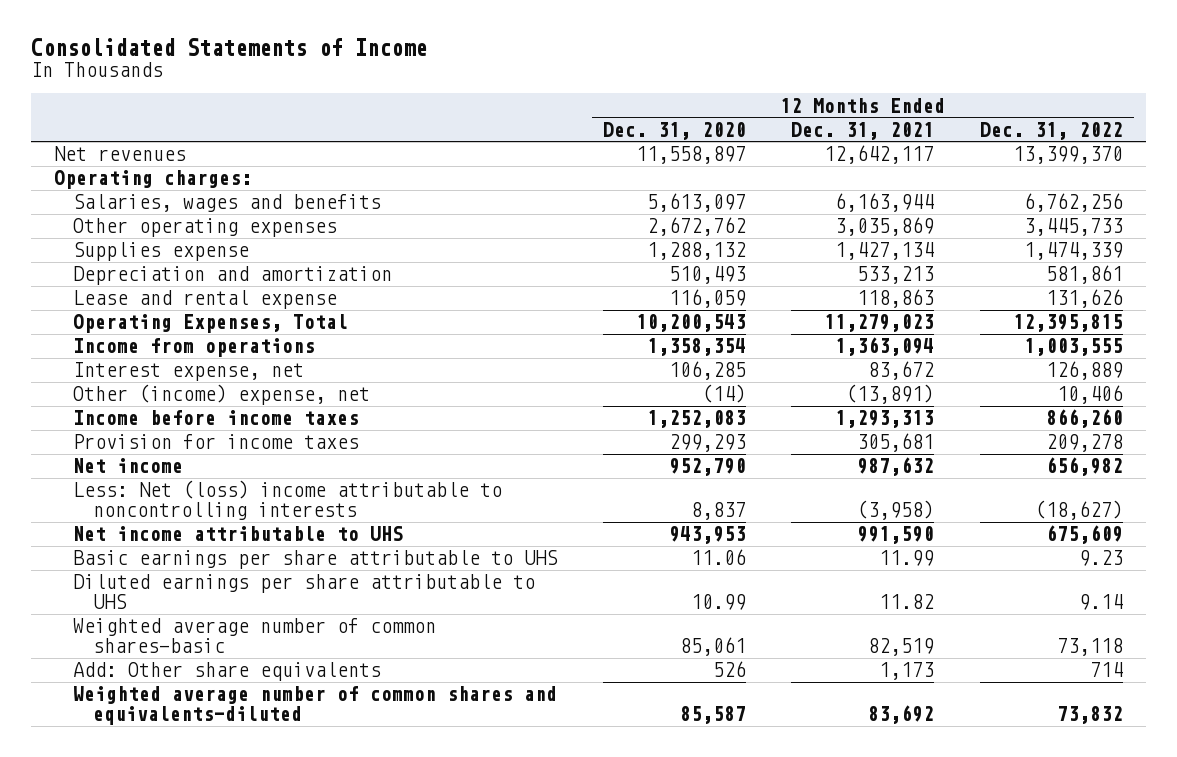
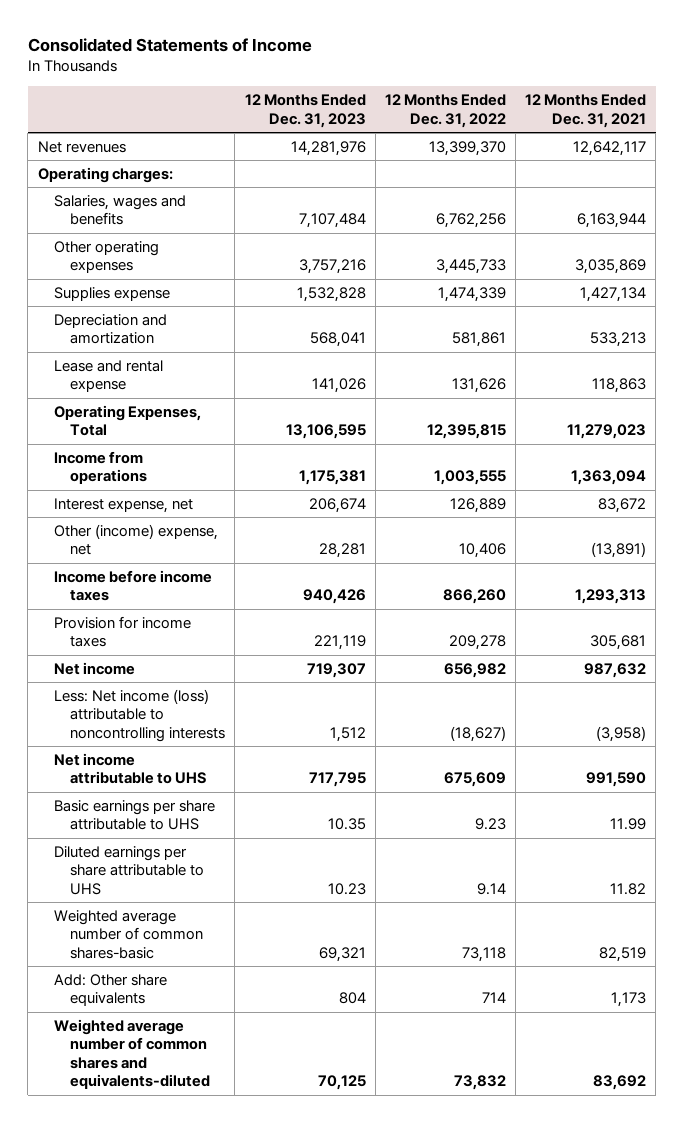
- | 12 Months Ended Dec. 31, 2020 | 12 Months Ended Dec. 31, 2021 | 12 Months Ended Dec. 31, 2022
+ | 12 Months Ended Dec. 31, 2023 | 12 Months Ended Dec. 31, 2022 | 12 Months Ended Dec. 31, 2021
- Less: Net (loss) income attributable to noncontrolling interests | 8,837 | (3,958) | (18,627)
+ Less: Net income (loss) attributable to noncontrolling interests | 1,512 | (18,627) | (3,958)

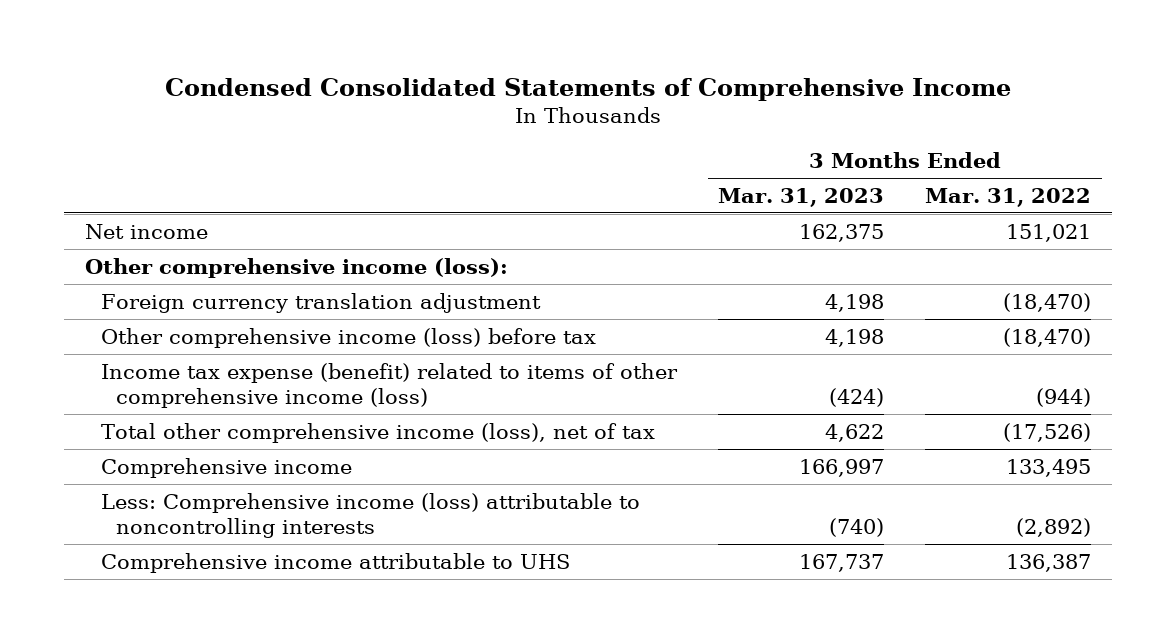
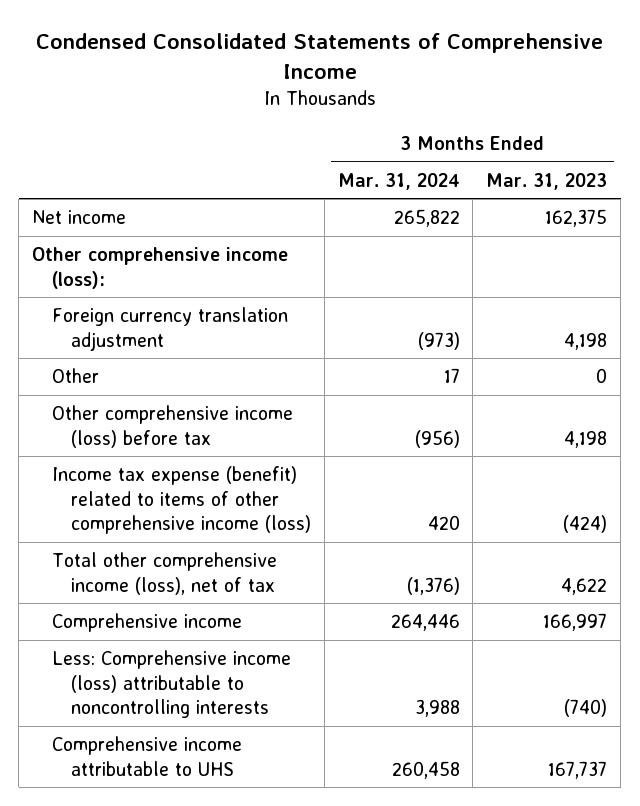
- | 3 Months Ended Mar. 31, 2023 | 3 Months Ended Mar. 31, 2022
+ | 3 Months Ended Mar. 31, 2024 | 3 Months Ended Mar. 31, 2023
+ Other | 17 | 0

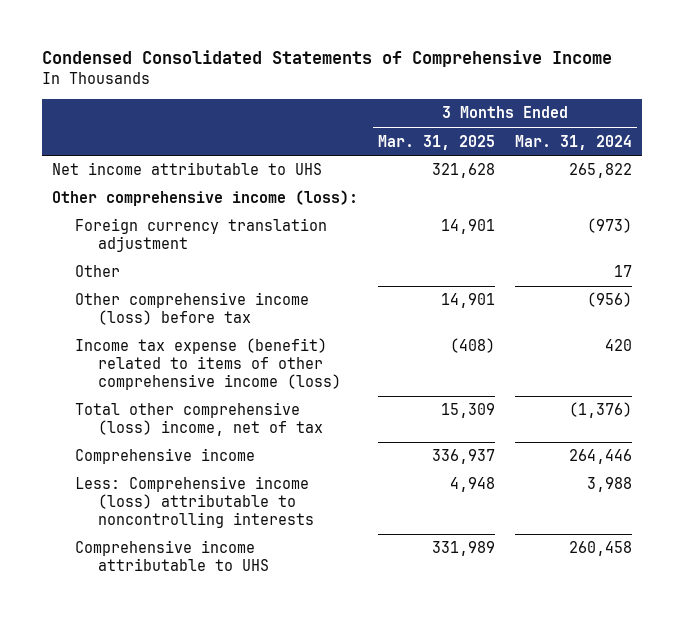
- | 3 Months Ended Mar. 31, 2024 | 3 Months Ended Mar. 31, 2023
+ | 3 Months Ended Mar. 31, 2025 | 3 Months Ended Mar. 31, 2024
- Net income | 265,822 | 162,375
+ Net income attributable to UHS | 321,628 | 265,822
- Total other comprehensive income (loss), net of tax | (1,376) | 4,622
+ Total other comprehensive (loss) income, net of tax | 15,309 | (1,376)

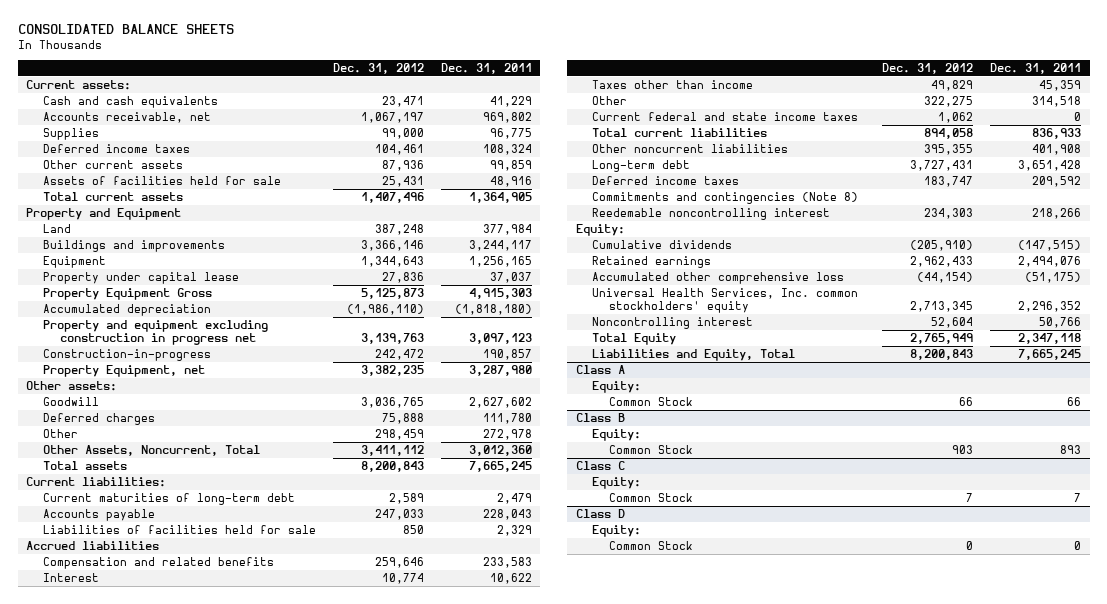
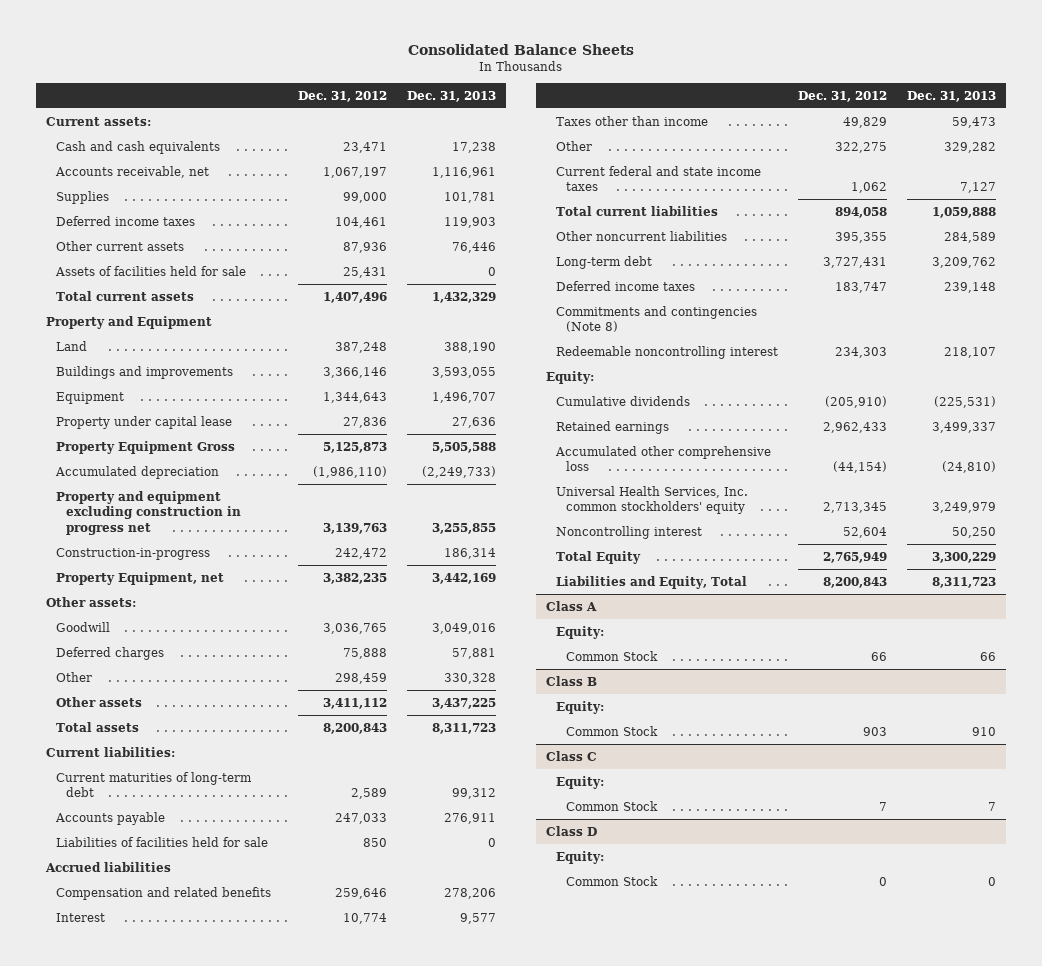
- CONSOLIDATED BALANCE SHEETS
+ Consolidated Balance Sheets
- | Dec. 31, 2012 | Dec. 31, 2011
+ | Dec. 31, 2012 | Dec. 31, 2013
- Other Assets, Noncurrent, Total | 3,411,112 | 3,012,360
+ Other assets | 3,411,112 | 3,437,225
- Reedemable noncontrolling interest | 234,303 | 218,266
+ Redeemable noncontrolling interest | 234,303 | 218,107

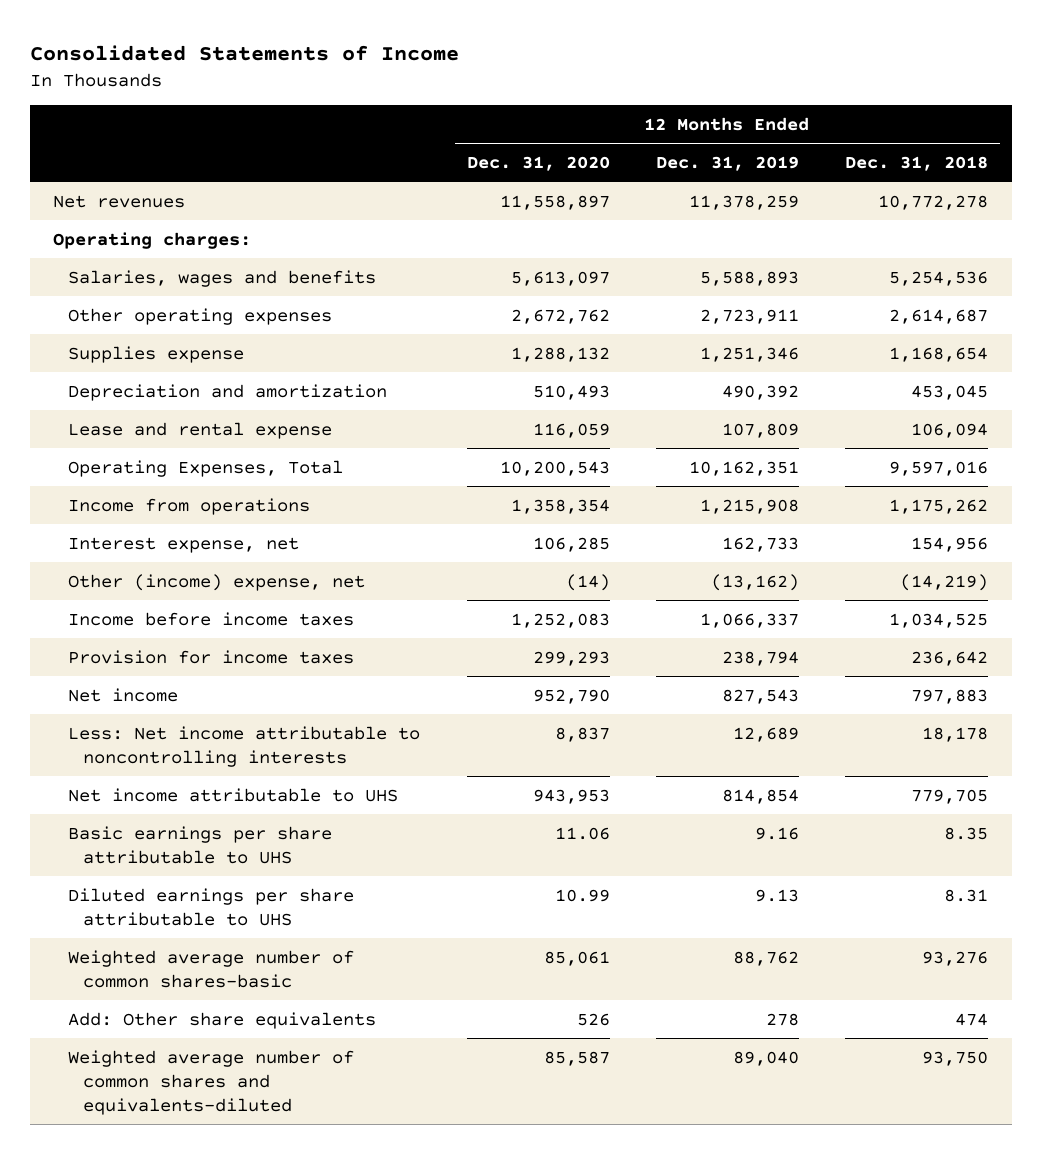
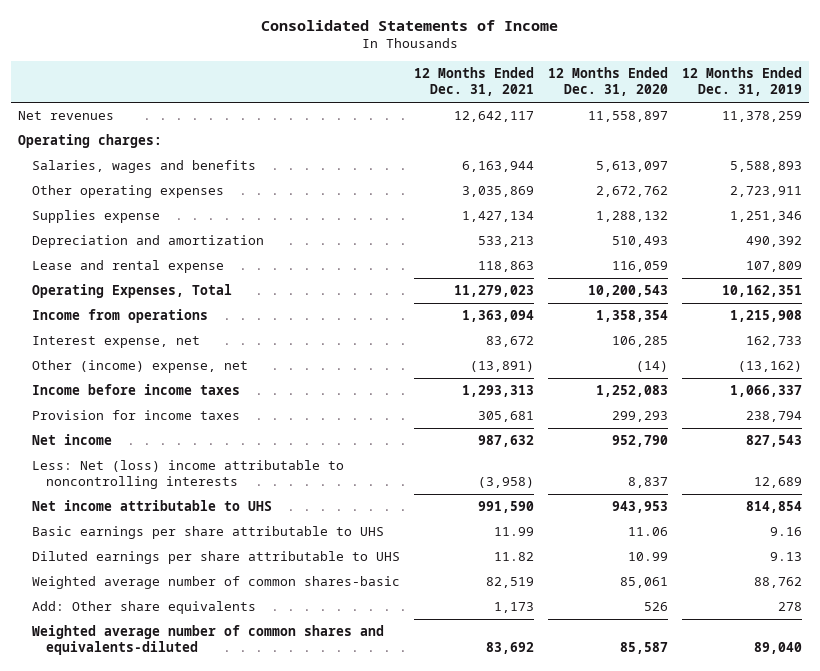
- | 12 Months Ended Dec. 31, 2020 | 12 Months Ended Dec. 31, 2019 | 12 Months Ended Dec. 31, 2018
+ | 12 Months Ended Dec. 31, 2021 | 12 Months Ended Dec. 31, 2020 | 12 Months Ended Dec. 31, 2019
- Less: Net income attributable to noncontrolling interests | 8,837 | 12,689 | 18,178
+ Less: Net (loss) income attributable to noncontrolling interests | (3,958) | 8,837 | 12,689

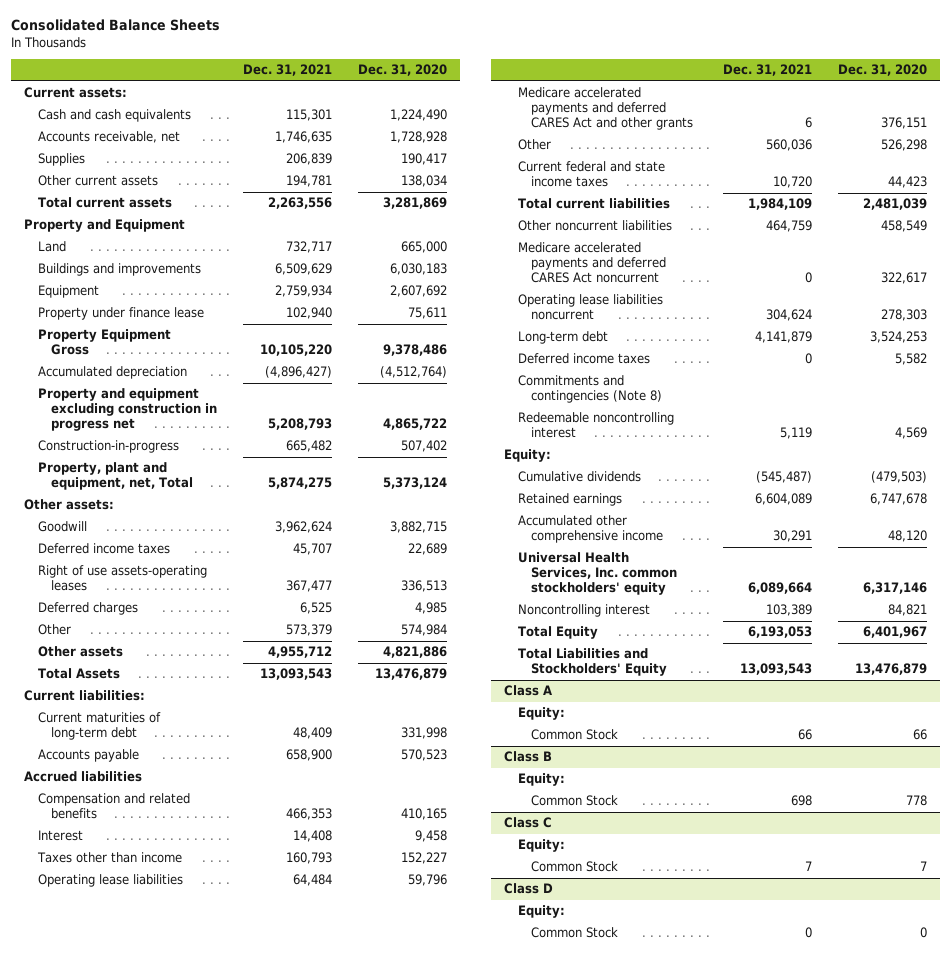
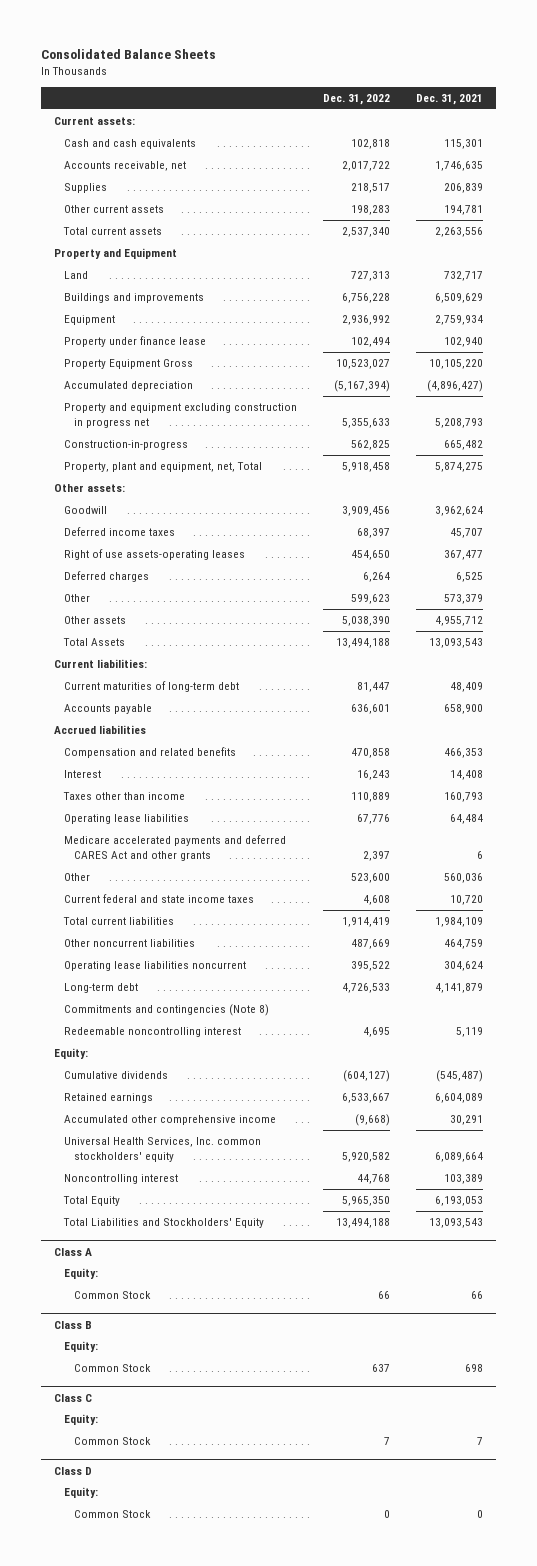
- | Dec. 31, 2021 | Dec. 31, 2020
+ | Dec. 31, 2022 | Dec. 31, 2021
- Medicare accelerated payments and deferred CARES Act noncurrent | 0 | 322,617
- Deferred income taxes | 0 | 5,582

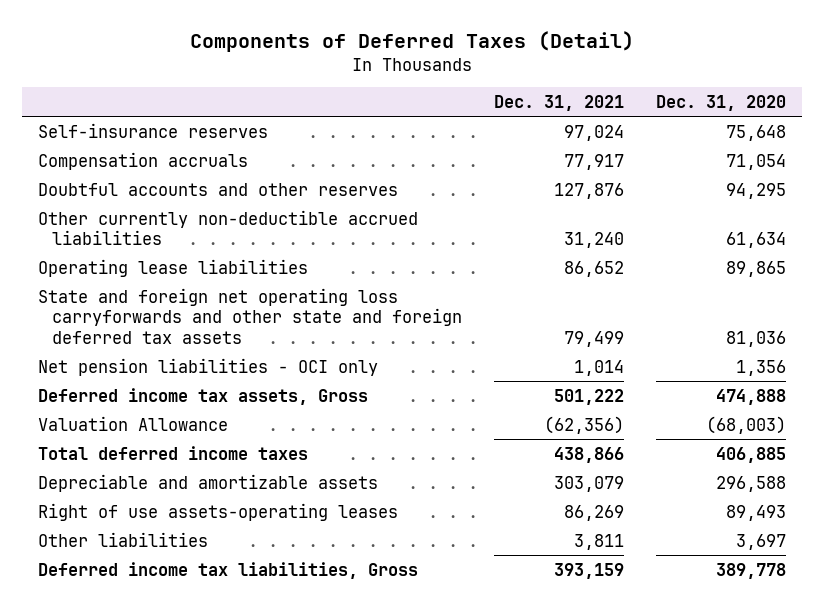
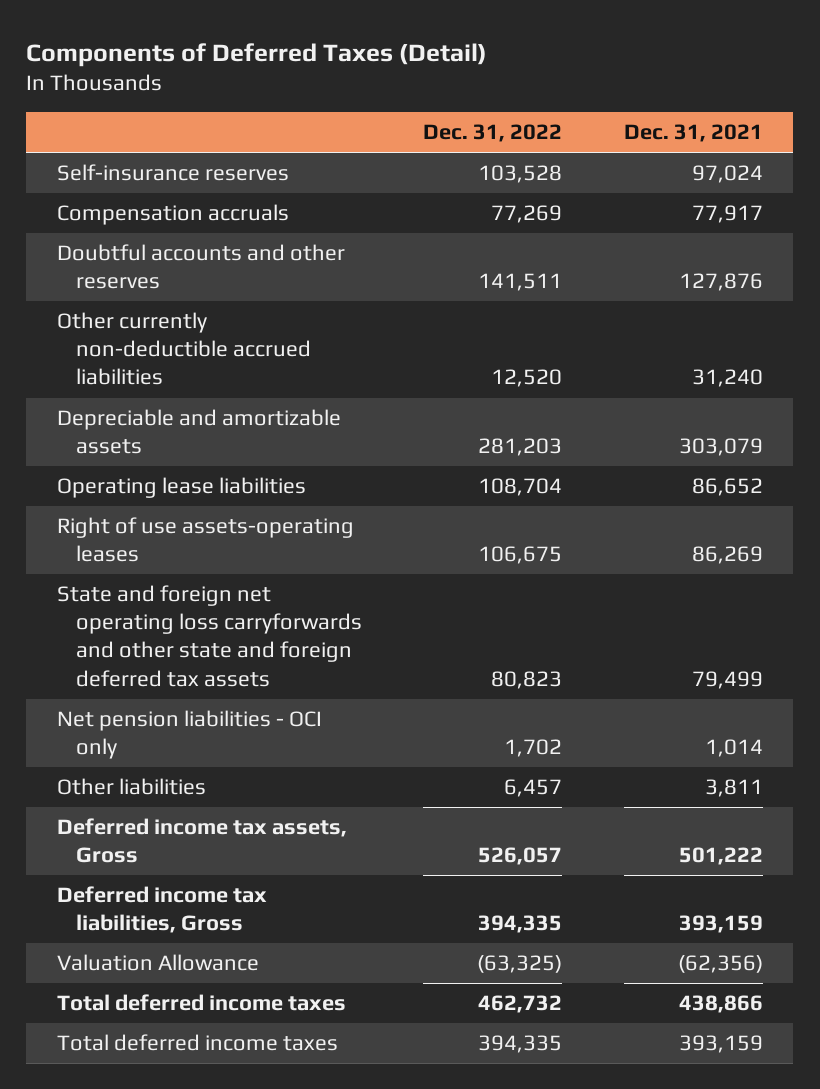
- | Dec. 31, 2021 | Dec. 31, 2020
+ | Dec. 31, 2022 | Dec. 31, 2021
moved up: Depreciable and amortizable assets | 281,203 | 303,079
moved up: Right of use assets-operating leases | 106,675 | 86,269
moved up: Other liabilities | 6,457 | 3,811
moved up: Deferred income tax liabilities, Gross | 394,335 | 393,159
+ Total deferred income taxes | 394,335 | 393,159

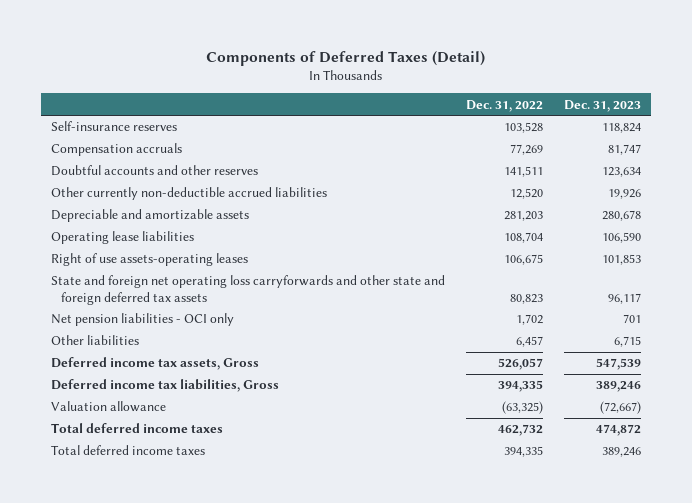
- | Dec. 31, 2022 | Dec. 31, 2021
+ | Dec. 31, 2022 | Dec. 31, 2023
- Valuation Allowance | (63,325) | (62,356)
+ Valuation allowance | (63,325) | (72,667)

